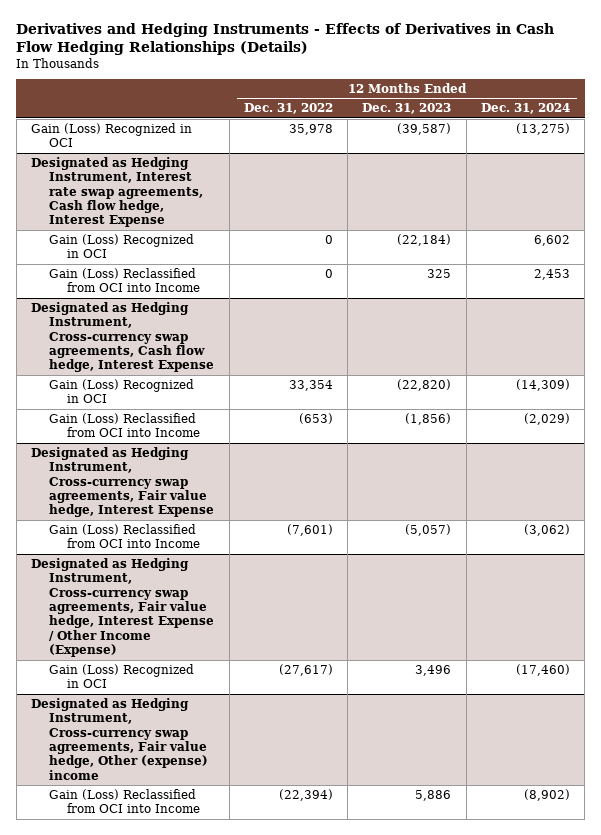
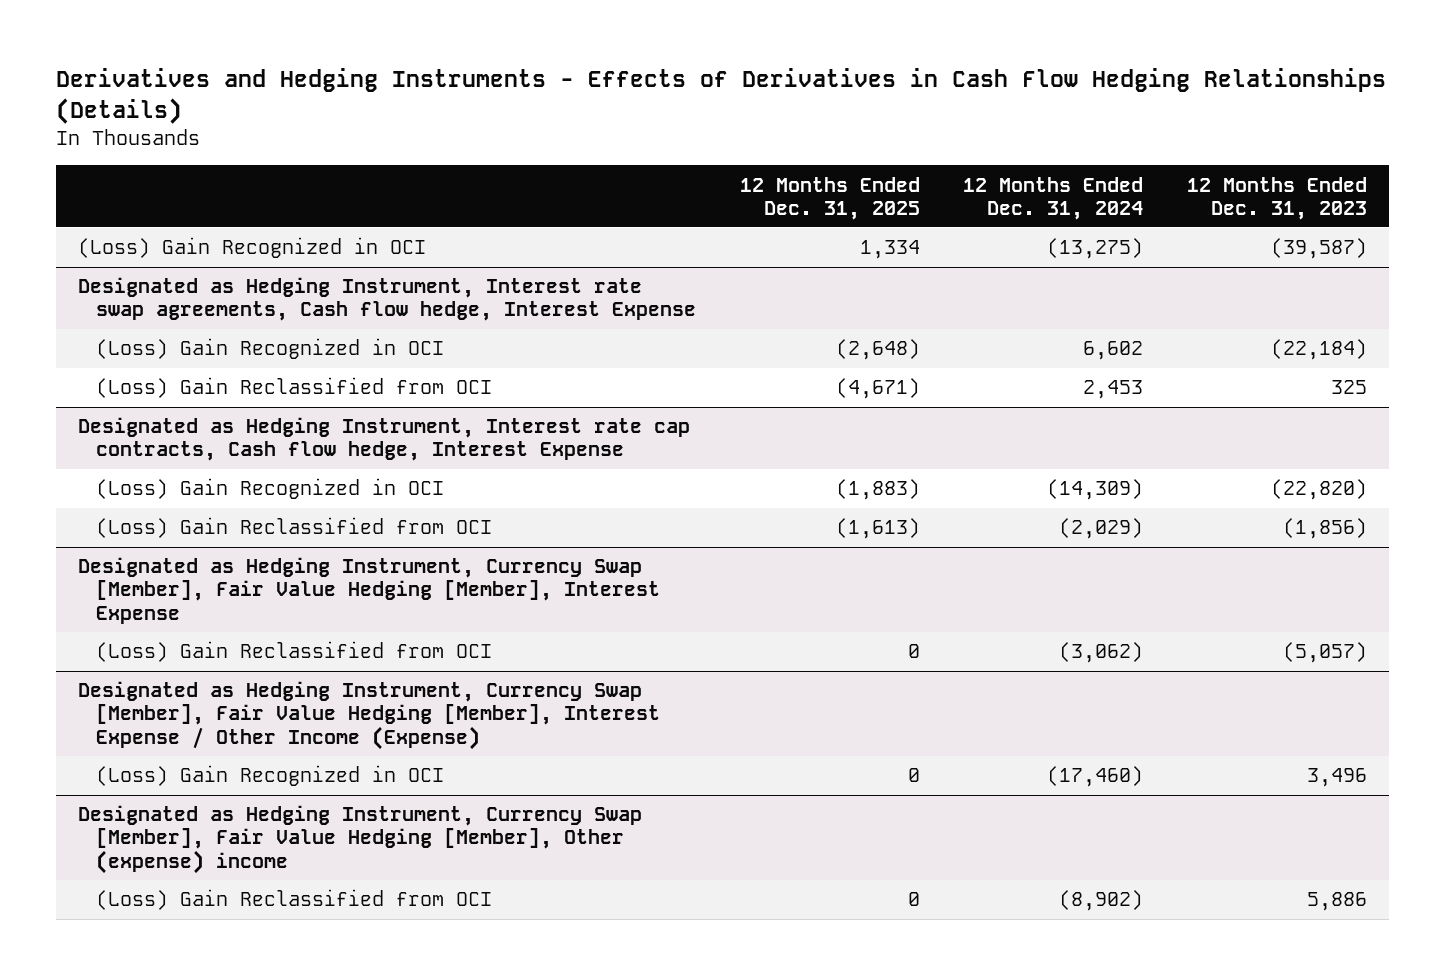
- | 12 Months Ended Dec. 31, 2022 | 12 Months Ended Dec. 31, 2023 | 12 Months Ended Dec. 31, 2024
+ | 12 Months Ended Dec. 31, 2025 | 12 Months Ended Dec. 31, 2024 | 12 Months Ended Dec. 31, 2023
- Gain (Loss) Recognized in OCI | 35,978 | (39,587) | (13,275)
+ (Loss) Gain Recognized in OCI | 1,334 | (13,275) | (39,587)
@ Designated as Hedging Instrument, Interest rate swap agreements, Cash flow hedge, Interest Expense
- Gain (Loss) Recognized in OCI | 0 | (22,184) | 6,602
- Gain (Loss) Reclassified from OCI into Income | 0 | 325 | 2,453
- Designated as Hedging Instrument, Cross-currency swap agreements, Cash flow hedge, Interest Expense
- Gain (Loss) Recognized in OCI | 33,354 | (22,820) | (14,309)
- Gain (Loss) Reclassified from OCI into Income | (653) | (1,856) | (2,029)
- Designated as Hedging Instrument, Cross-currency swap agreements, Fair value hedge, Interest Expense
- Gain (Loss) Reclassified from OCI into Income | (7,601) | (5,057) | (3,062)
- Designated as Hedging Instrument, Cross-currency swap agreements, Fair value hedge, Interest Expense / Other Income (Expense)
- Gain (Loss) Recognized in OCI | (27,617) | 3,496 | (17,460)
- Designated as Hedging Instrument, Cross-currency swap agreements, Fair value hedge, Other (expense) income
- Gain (Loss) Reclassified from OCI into Income | (22,394) | 5,886 | (8,902)
@ Designated as Hedging Instrument, Interest rate swap agreements, Cash flow hedge, Interest Expense
+ (Loss) Gain Recognized in OCI | (2,648) | 6,602 | (22,184)
+ (Loss) Gain Reclassified from OCI | (4,671) | 2,453 | 325
+ Designated as Hedging Instrument, Interest rate cap contracts, Cash flow hedge, Interest Expense
+ (Loss) Gain Recognized in OCI | (1,883) | (14,309) | (22,820)
+ (Loss) Gain Reclassified from OCI | (1,613) | (2,029) | (1,856)
+ Designated as Hedging Instrument, Currency Swap [Member], Fair Value Hedging [Member], Interest Expense
+ (Loss) Gain Reclassified from OCI | 0 | (3,062) | (5,057)
+ Designated as Hedging Instrument, Currency Swap [Member], Fair Value Hedging [Member], Interest Expense / Other Income (Expense)
+ (Loss) Gain Recognized in OCI | 0 | (17,460) | 3,496
+ Designated as Hedging Instrument, Currency Swap [Member], Fair Value Hedging [Member], Other (expense) income
+ (Loss) Gain Reclassified from OCI | 0 | (8,902) | 5,886

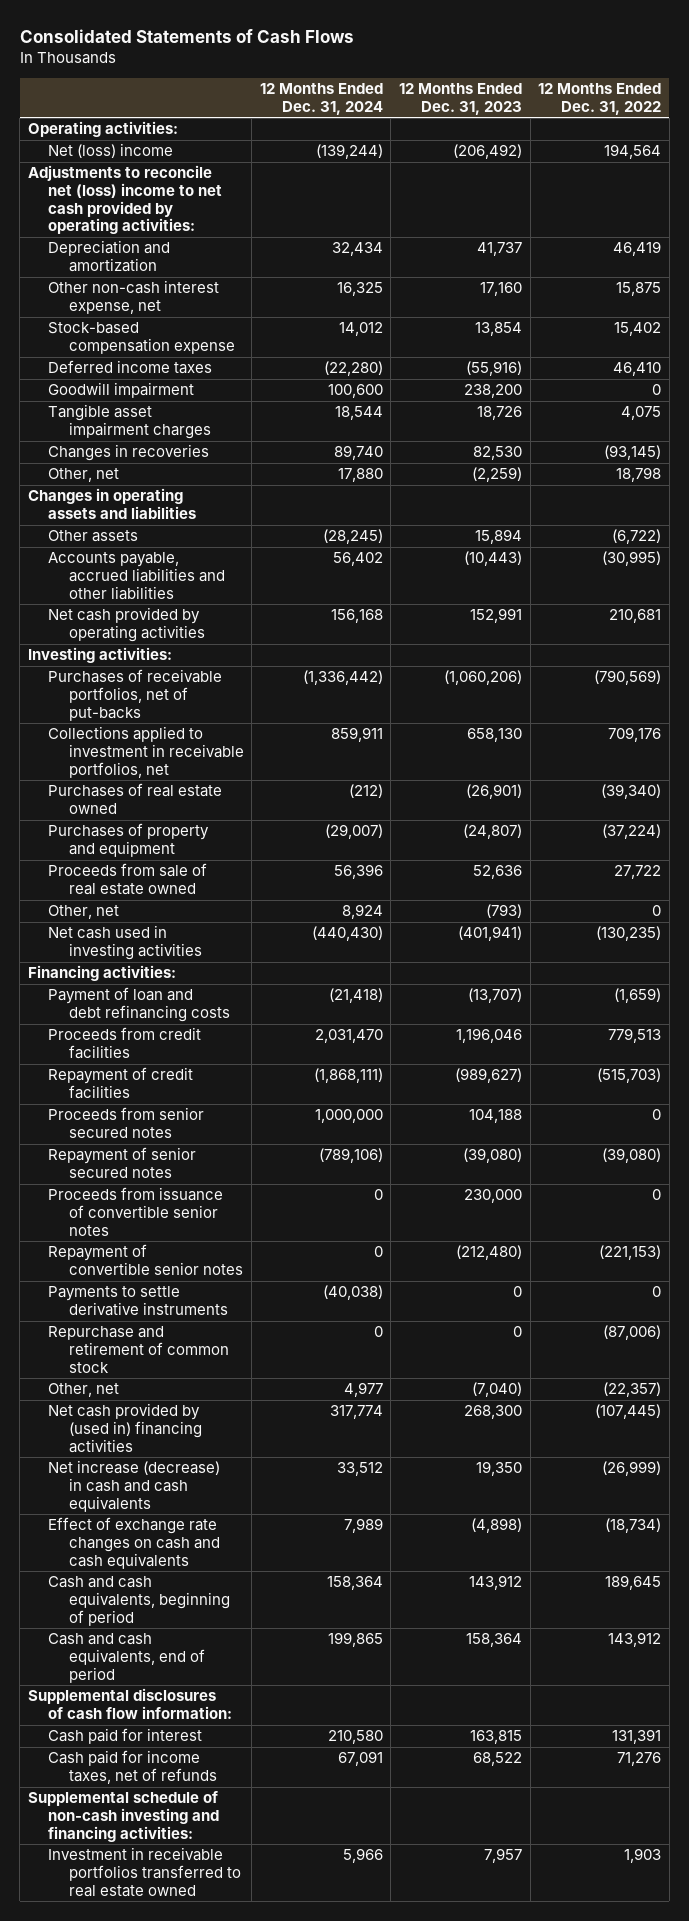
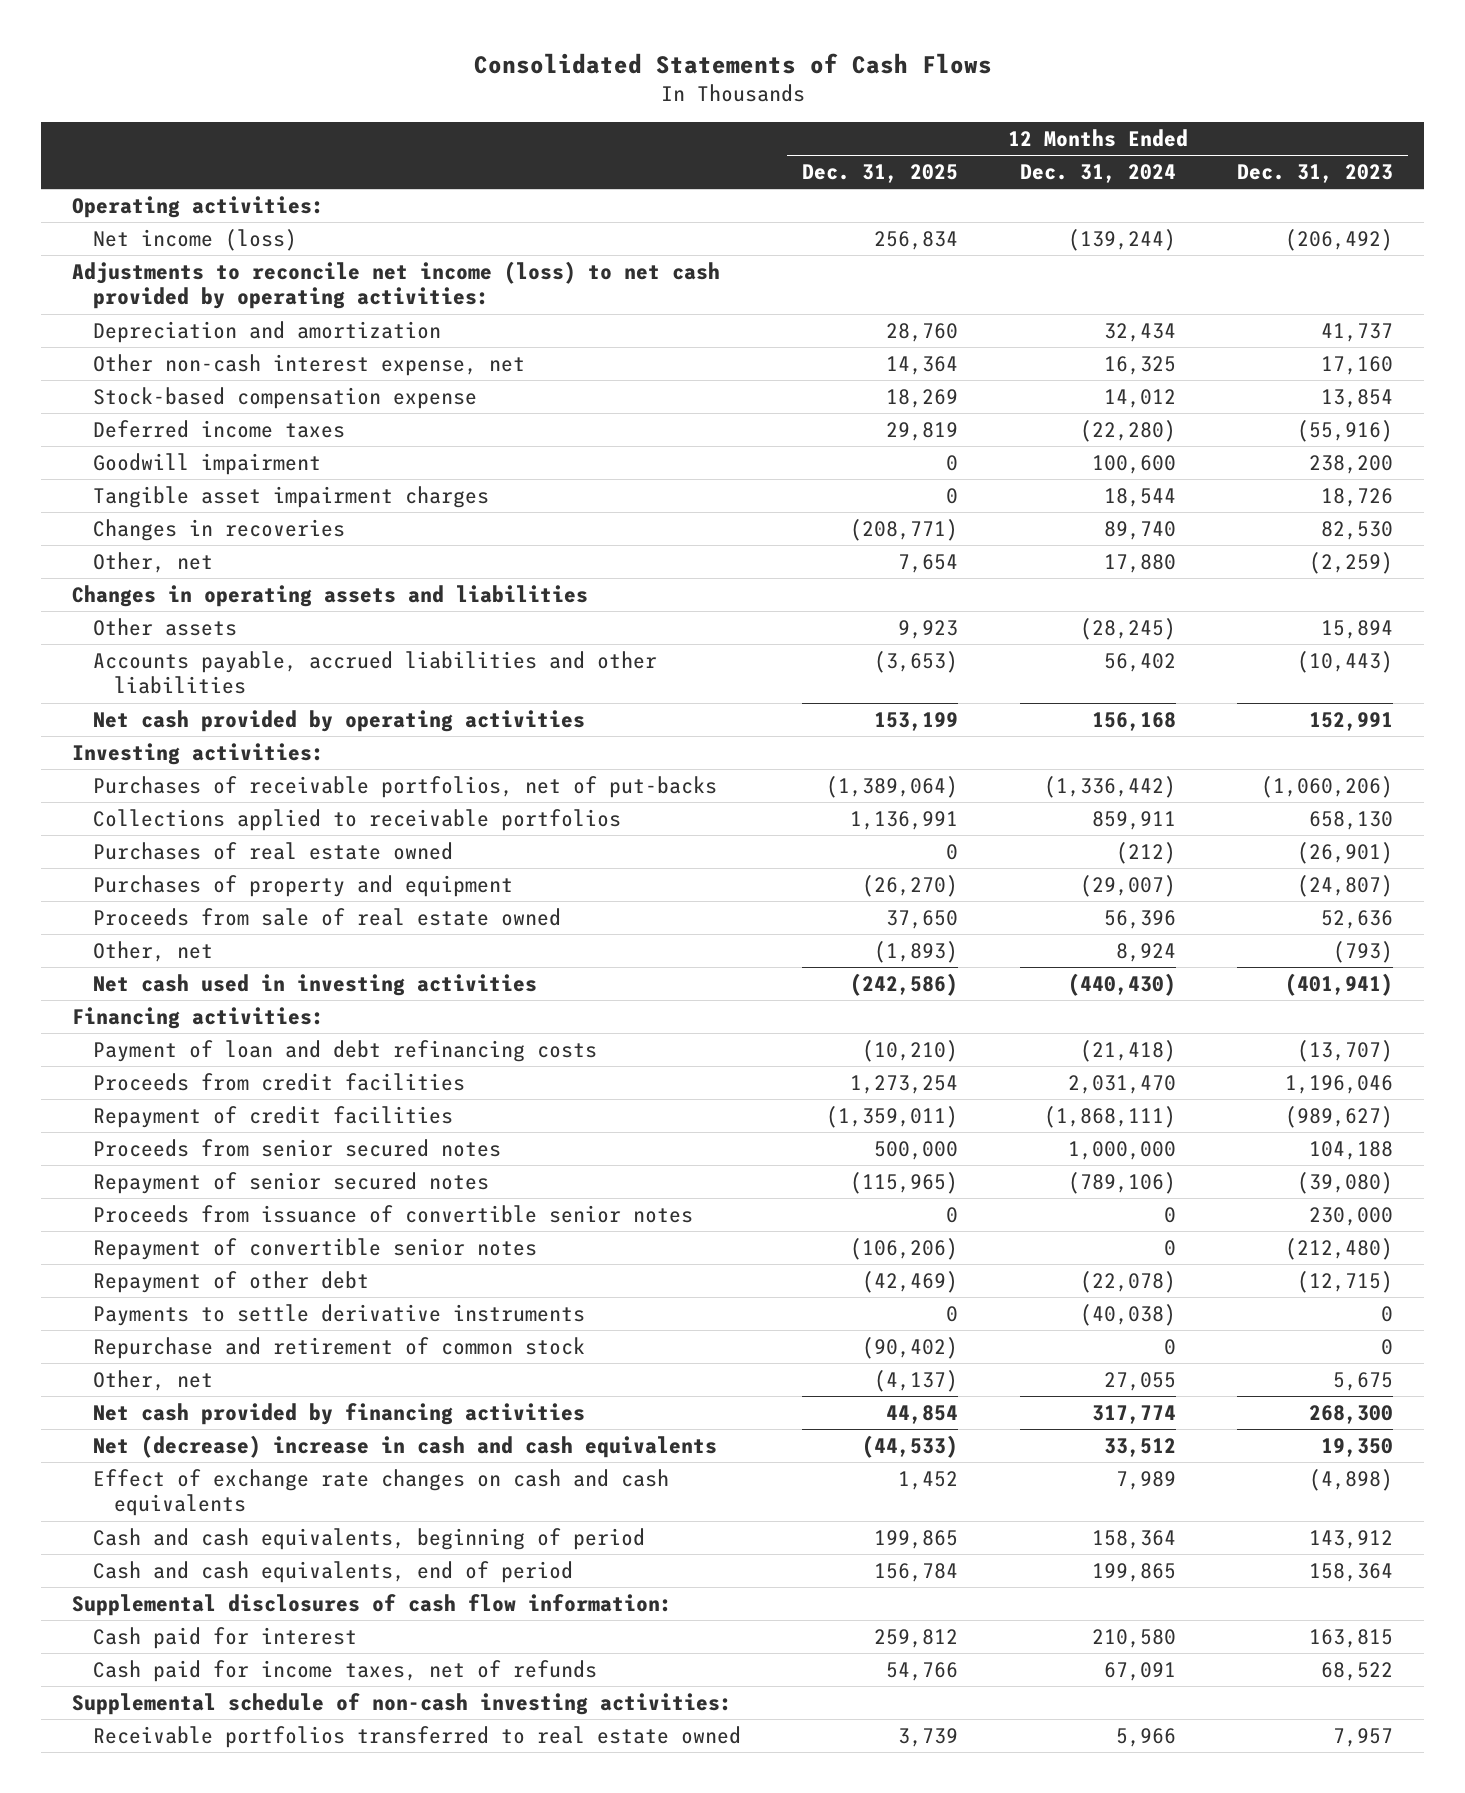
- | 12 Months Ended Dec. 31, 2024 | 12 Months Ended Dec. 31, 2023 | 12 Months Ended Dec. 31, 2022
+ | 12 Months Ended Dec. 31, 2025 | 12 Months Ended Dec. 31, 2024 | 12 Months Ended Dec. 31, 2023
- Net (loss) income | (139,244) | (206,492) | 194,564
- Adjustments to reconcile net (loss) income to net cash provided by operating activities:
+ Net income (loss) | 256,834 | (139,244) | (206,492)
+ Adjustments to reconcile net income (loss) to net cash provided by operating activities:
- Collections applied to investment in receivable portfolios, net | 859,911 | 658,130 | 709,176
+ Collections applied to receivable portfolios | 1,136,991 | 859,911 | 658,130
+ Repayment of other debt | (42,469) | (22,078) | (12,715)
- Other, net | 4,977 | (7,040) | (22,357)
- Net cash provided by (used in) financing activities | 317,774 | 268,300 | (107,445)
- Net increase (decrease) in cash and cash equivalents | 33,512 | 19,350 | (26,999)
+ Other, net | (4,137) | 27,055 | 5,675
+ Net cash provided by financing activities | 44,854 | 317,774 | 268,300
+ Net (decrease) increase in cash and cash equivalents | (44,533) | 33,512 | 19,350
- Supplemental schedule of non-cash investing and financing activities:
- Investment in receivable portfolios transferred to real estate owned | 5,966 | 7,957 | 1,903
+ Supplemental schedule of non-cash investing activities:
+ Receivable portfolios transferred to real estate owned | 3,739 | 5,966 | 7,957

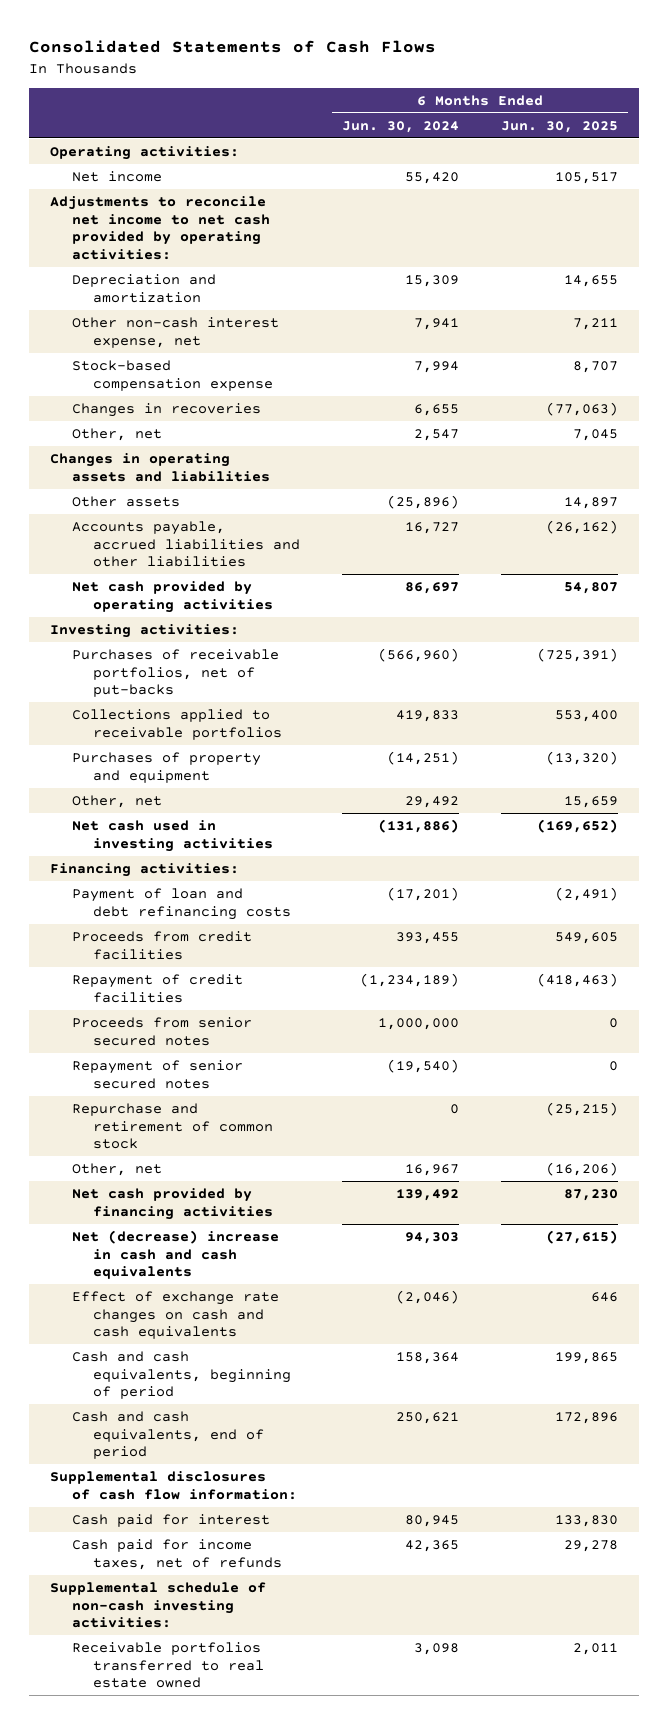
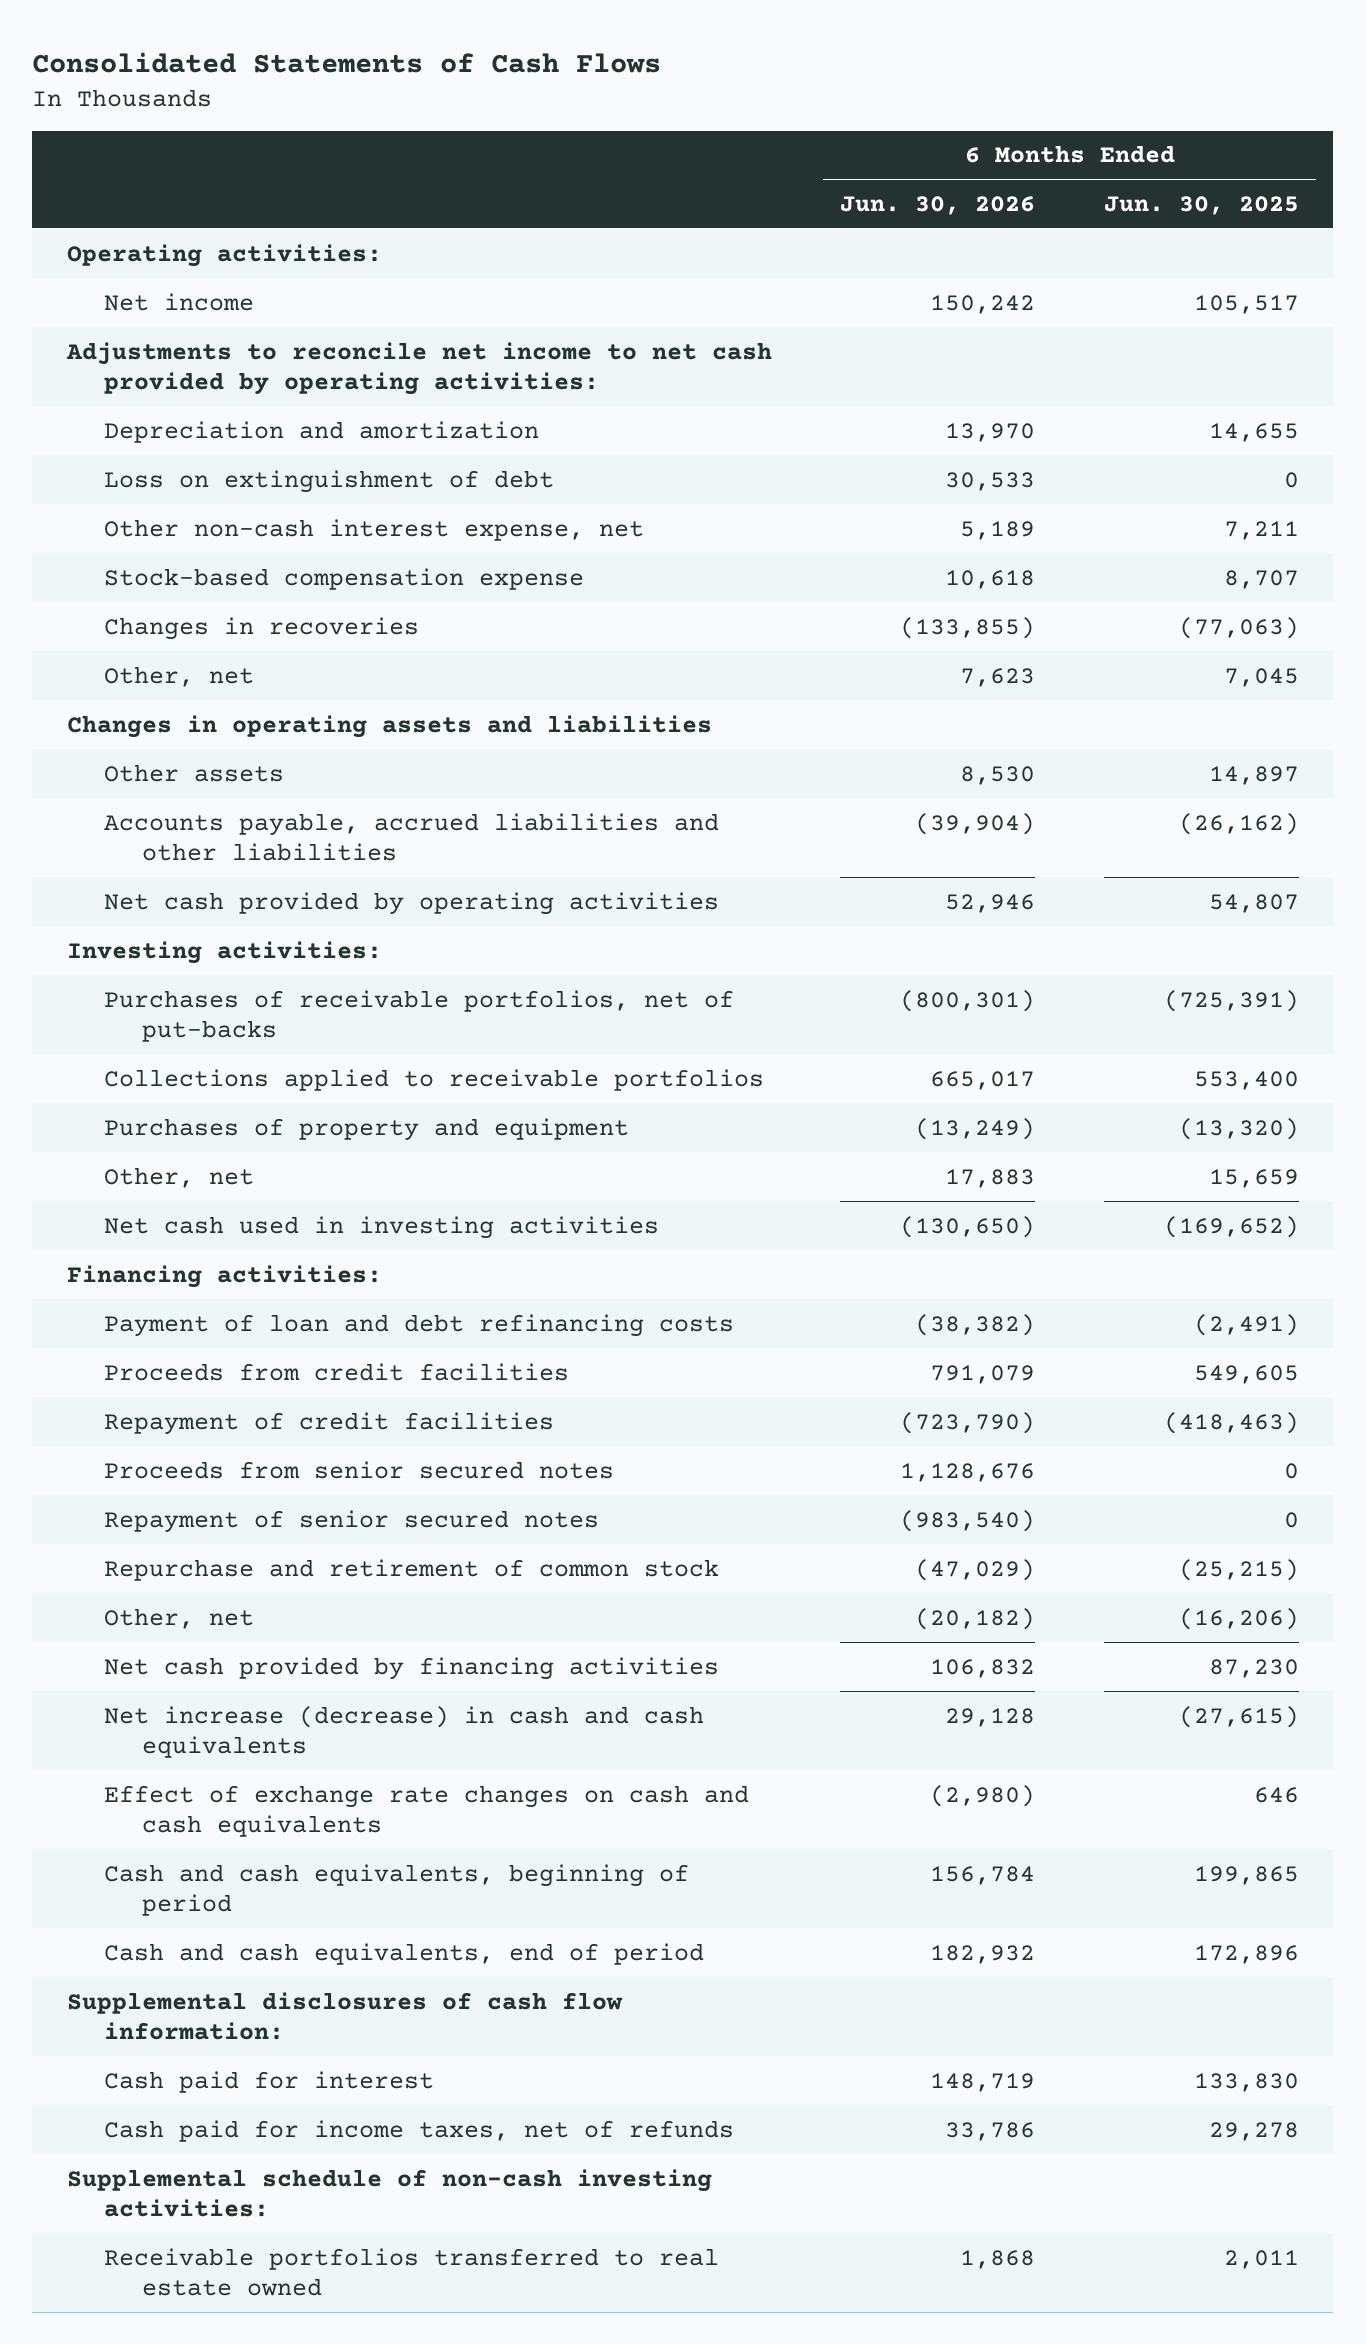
- | 6 Months Ended Jun. 30, 2024 | 6 Months Ended Jun. 30, 2025
+ | 6 Months Ended Jun. 30, 2026 | 6 Months Ended Jun. 30, 2025
+ Loss on extinguishment of debt | 30,533 | 0
- Net (decrease) increase in cash and cash equivalents | 94,303 | (27,615)
+ Net increase (decrease) in cash and cash equivalents | 29,128 | (27,615)

